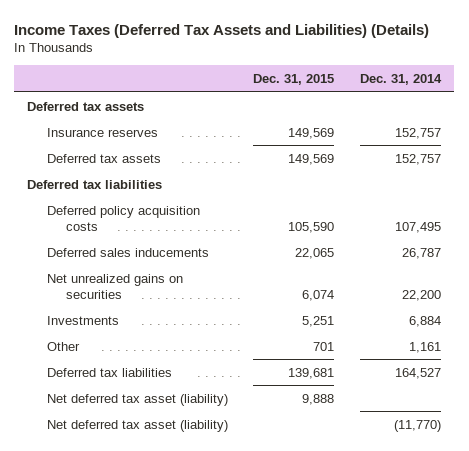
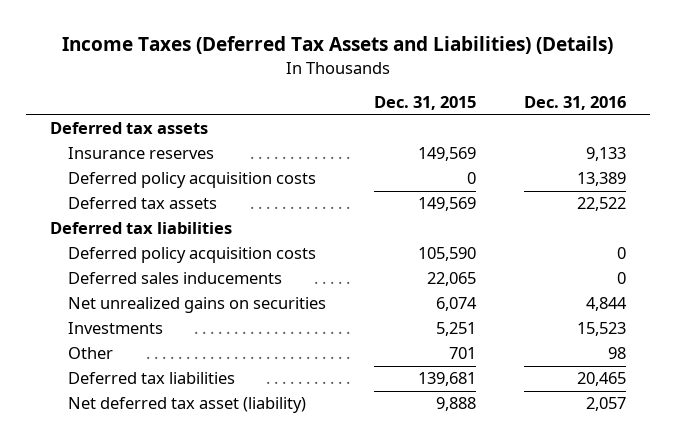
- | Dec. 31, 2015 | Dec. 31, 2014
+ | Dec. 31, 2015 | Dec. 31, 2016
+ Deferred policy acquisition costs | 0 | 13,389
- Net deferred tax asset (liability) | | (11,770)

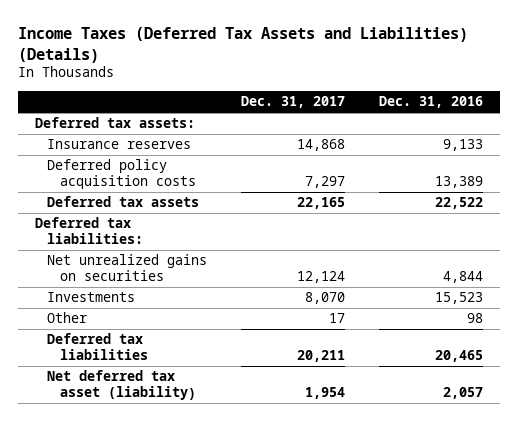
- | Dec. 31, 2015 | Dec. 31, 2016
+ | Dec. 31, 2017 | Dec. 31, 2016
- Deferred tax assets
+ Deferred tax assets:
- Deferred tax liabilities
- Deferred policy acquisition costs | 105,590 | 0
- Deferred sales inducements | 22,065 | 0
+ Deferred tax liabilities:

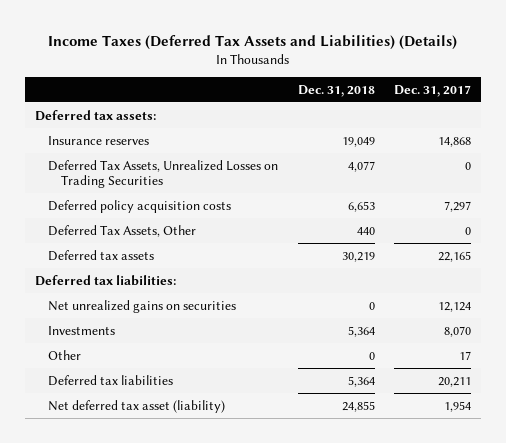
- | Dec. 31, 2017 | Dec. 31, 2016
+ | Dec. 31, 2018 | Dec. 31, 2017
+ Deferred Tax Assets, Unrealized Losses on Trading Securities | 4,077 | 0
+ Deferred Tax Assets, Other | 440 | 0

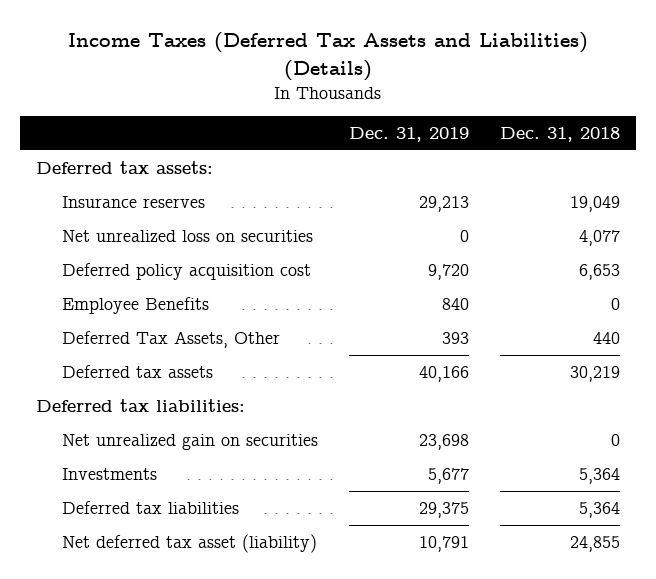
- | Dec. 31, 2018 | Dec. 31, 2017
+ | Dec. 31, 2019 | Dec. 31, 2018
- Deferred Tax Assets, Unrealized Losses on Trading Securities | 4,077 | 0
- Deferred policy acquisition costs | 6,653 | 7,297
+ Net unrealized loss on securities | 0 | 4,077
+ Deferred policy acquisition cost | 9,720 | 6,653
+ Employee Benefits | 840 | 0
- Net unrealized gains on securities | 0 | 12,124
+ Net unrealized gain on securities | 23,698 | 0
- Other | 0 | 17

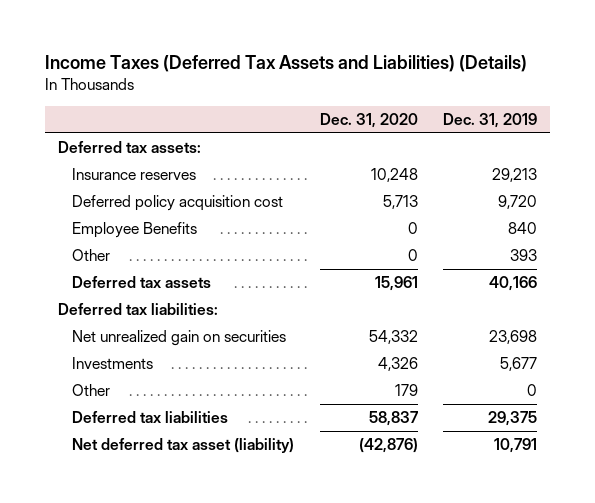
- | Dec. 31, 2019 | Dec. 31, 2018
+ | Dec. 31, 2020 | Dec. 31, 2019
- Net unrealized loss on securities | 0 | 4,077
- Deferred Tax Assets, Other | 393 | 440
+ Other | 0 | 393
+ Other | 179 | 0

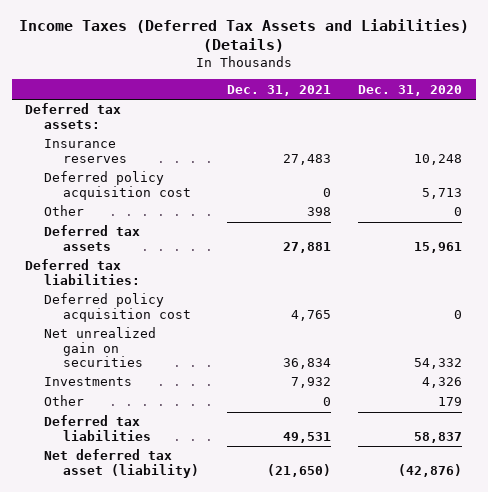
- | Dec. 31, 2020 | Dec. 31, 2019
+ | Dec. 31, 2021 | Dec. 31, 2020
- Employee Benefits | 0 | 840
+ Deferred policy acquisition cost | 4,765 | 0

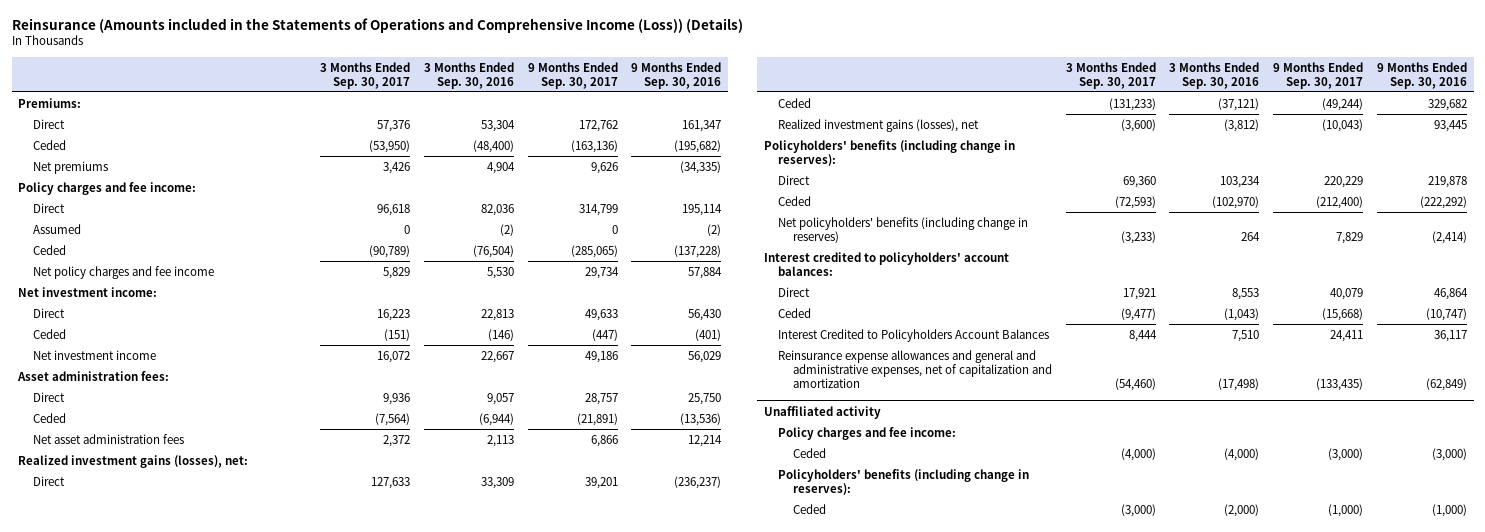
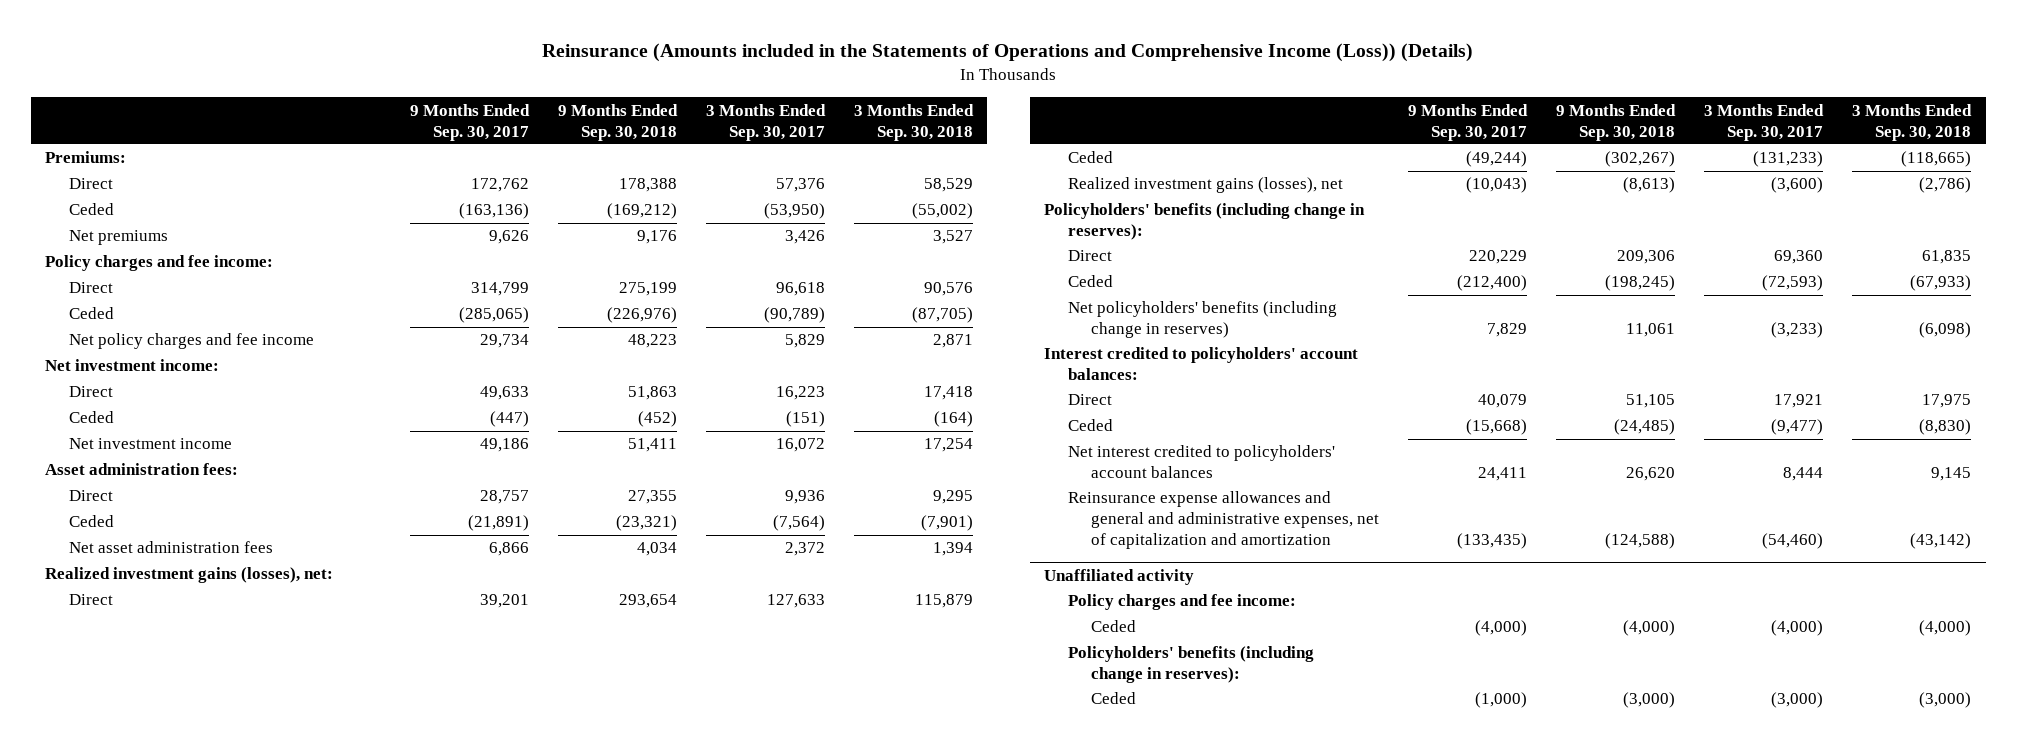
- | 3 Months Ended Sep. 30, 2017 | 3 Months Ended Sep. 30, 2016 | 9 Months Ended Sep. 30, 2017 | 9 Months Ended Sep. 30, 2016
+ | 9 Months Ended Sep. 30, 2017 | 9 Months Ended Sep. 30, 2018 | 3 Months Ended Sep. 30, 2017 | 3 Months Ended Sep. 30, 2018
- Assumed | 0 | (2) | 0 | (2)
- Interest Credited to Policyholders Account Balances | 8,444 | 7,510 | 24,411 | 36,117
+ Net interest credited to policyholders' account balances | 24,411 | 26,620 | 8,444 | 9,145
@ Unaffiliated activity
- Ceded | (4,000) | (4,000) | (3,000) | (3,000)
+ Ceded | (4,000) | (4,000) | (4,000) | (4,000)

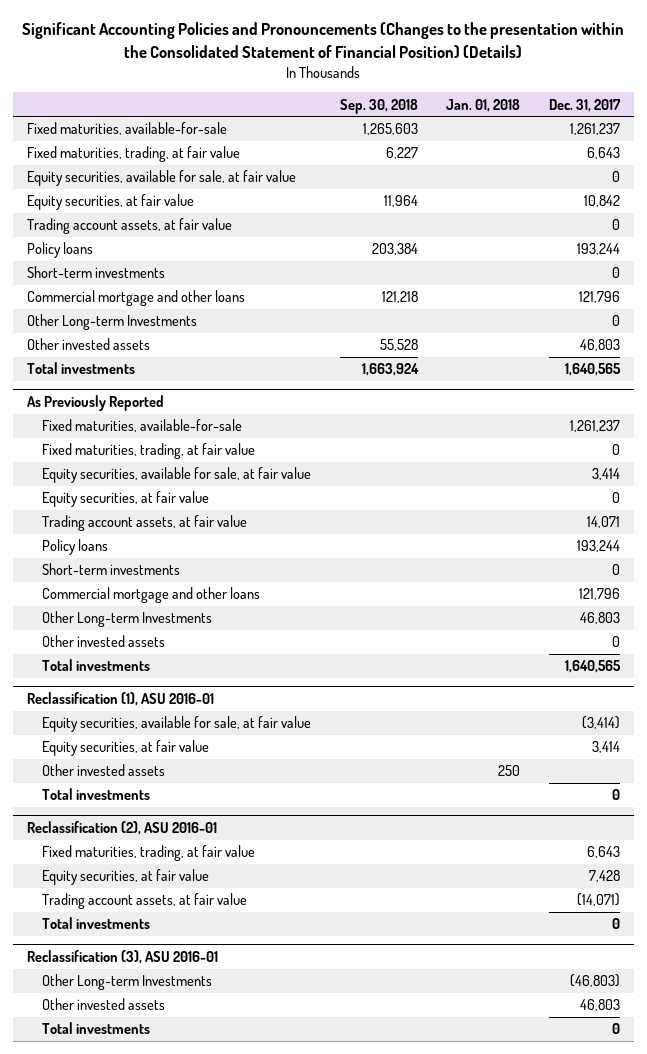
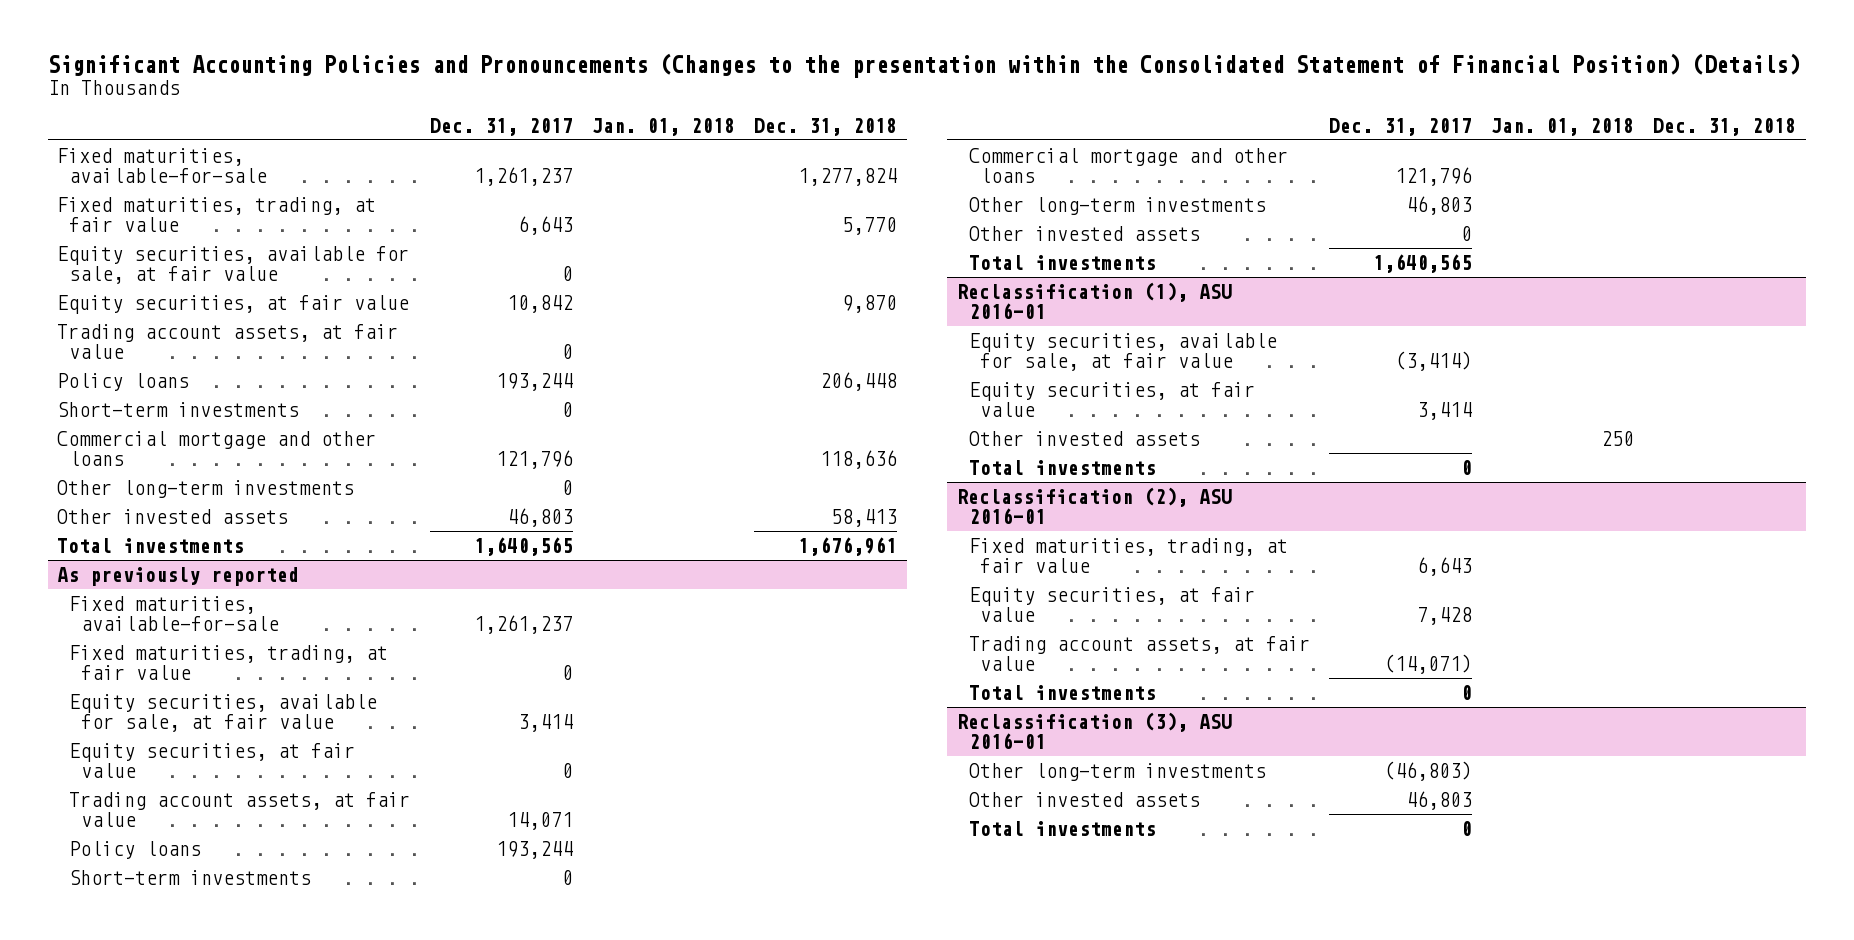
- | Sep. 30, 2018 | Jan. 01, 2018 | Dec. 31, 2017
+ | Dec. 31, 2017 | Jan. 01, 2018 | Dec. 31, 2018
- Other Long-term Investments | | | 0
+ Other long-term investments | 0 | |
- As Previously Reported
+ As previously reported
- Other Long-term Investments | | | 46,803
+ Other long-term investments | 46,803 | |
@ Reclassification (3), ASU 2016-01
- Other Long-term Investments | | | (46,803)
+ Other long-term investments | (46,803) | |

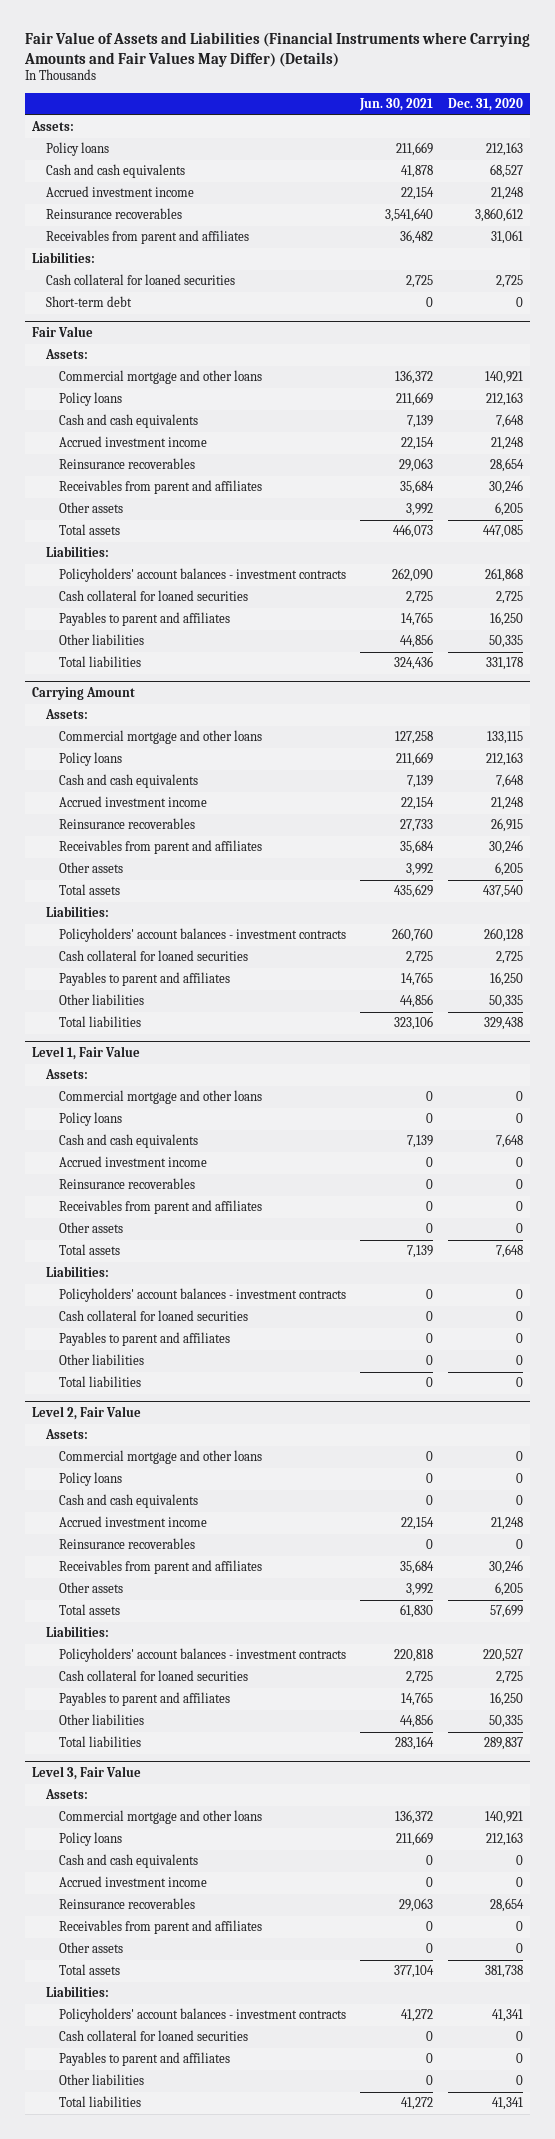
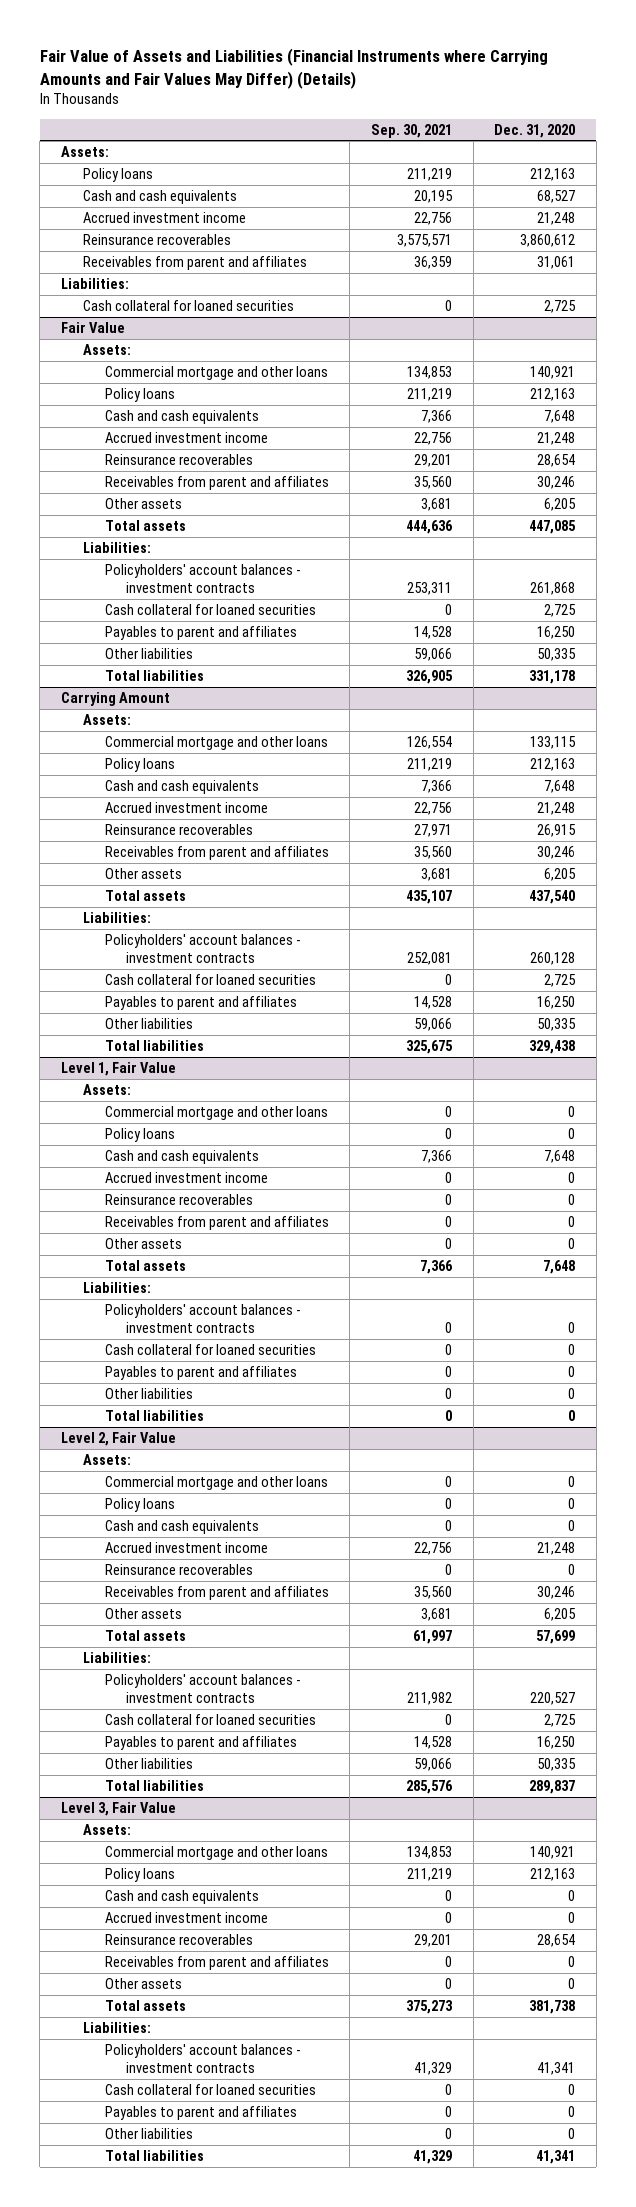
- | Jun. 30, 2021 | Dec. 31, 2020
+ | Sep. 30, 2021 | Dec. 31, 2020
- Short-term debt | 0 | 0

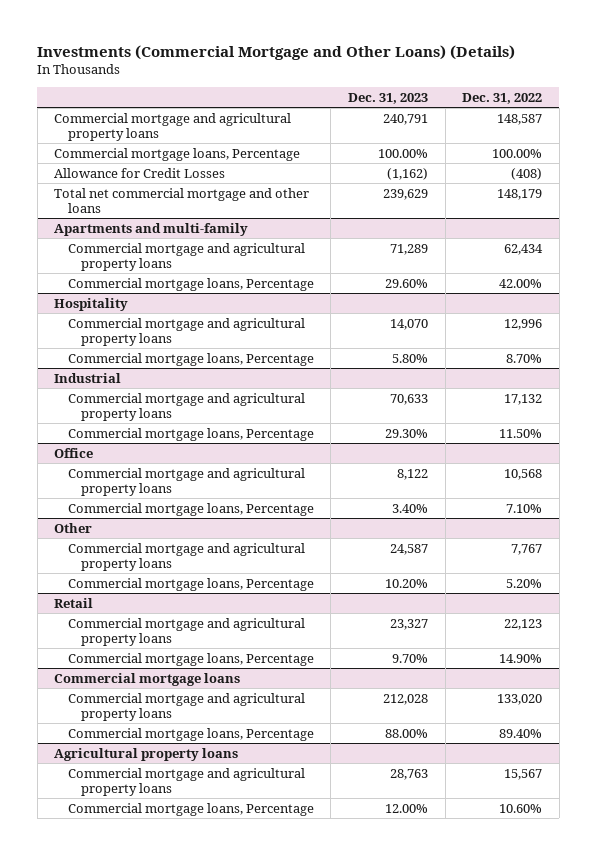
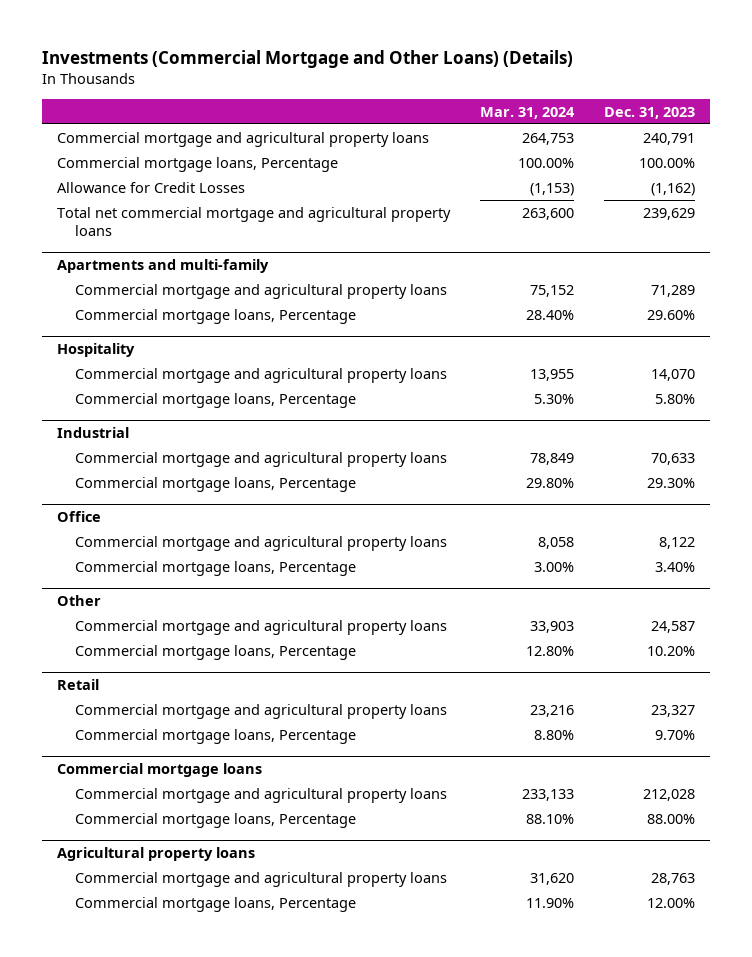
- | Dec. 31, 2023 | Dec. 31, 2022
+ | Mar. 31, 2024 | Dec. 31, 2023
- Total net commercial mortgage and other loans | 239,629 | 148,179
+ Total net commercial mortgage and agricultural property loans | 263,600 | 239,629

